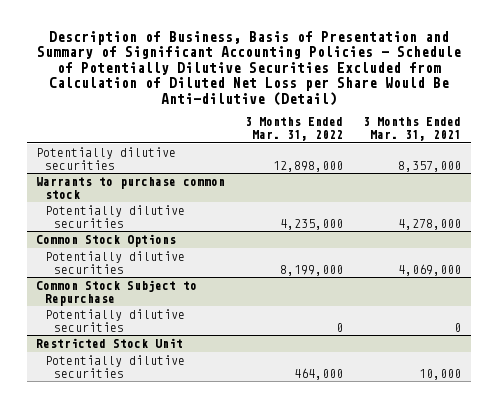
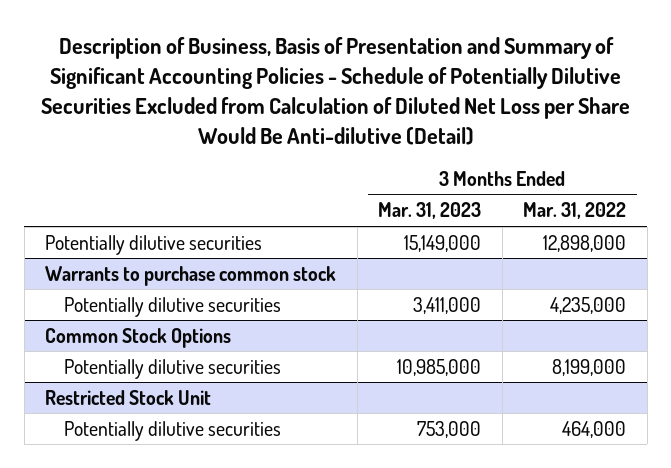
- | 3 Months Ended Mar. 31, 2022 | 3 Months Ended Mar. 31, 2021
+ | 3 Months Ended Mar. 31, 2023 | 3 Months Ended Mar. 31, 2022
- Common Stock Subject to Repurchase
- Potentially dilutive securities | 0 | 0

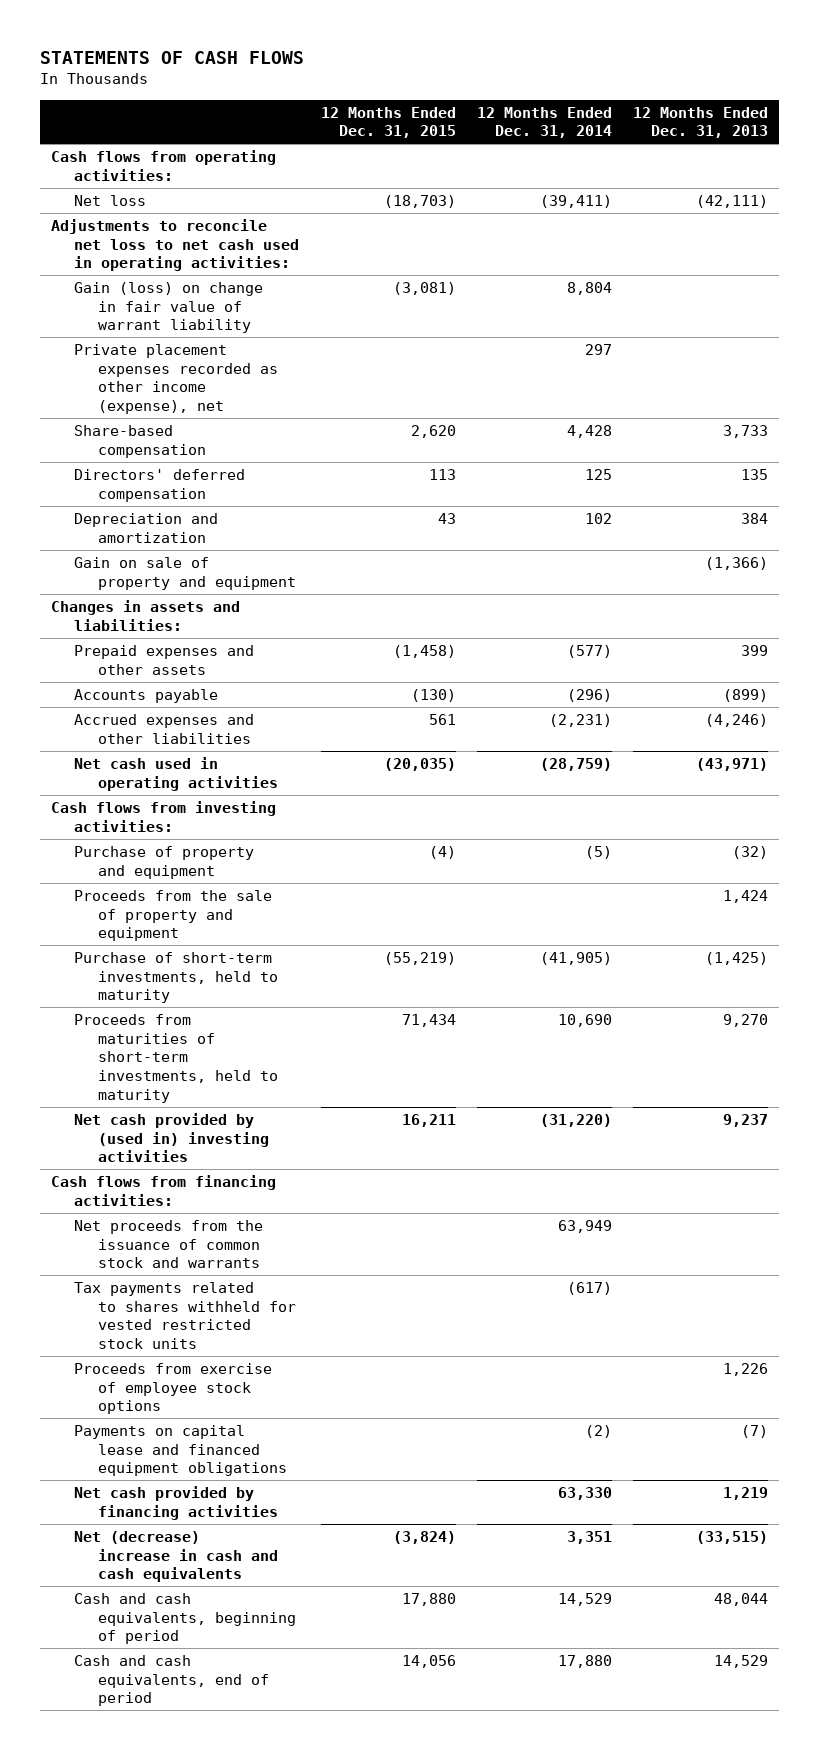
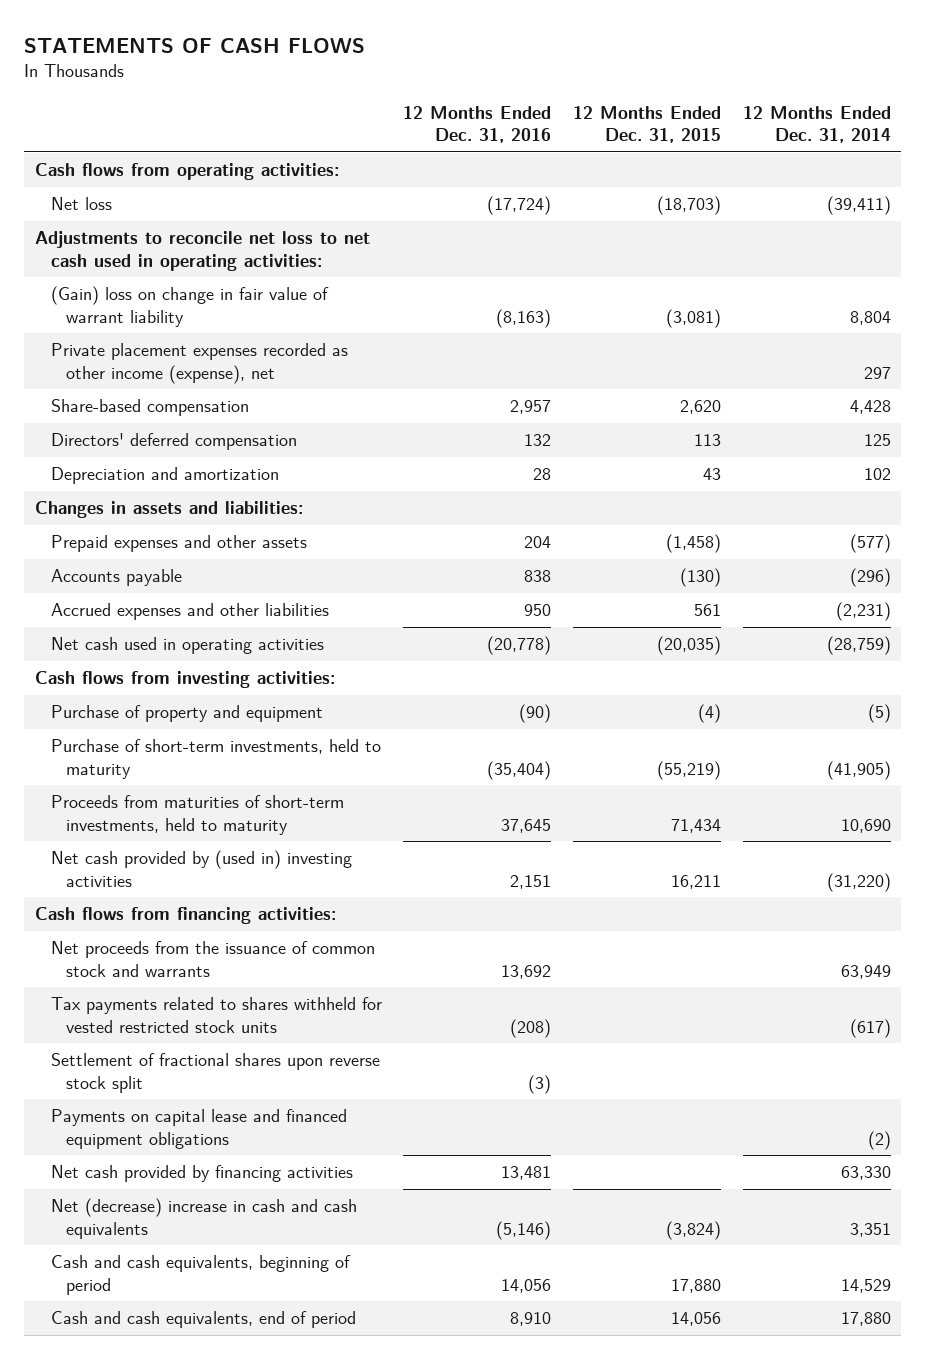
- | 12 Months Ended Dec. 31, 2015 | 12 Months Ended Dec. 31, 2014 | 12 Months Ended Dec. 31, 2013
+ | 12 Months Ended Dec. 31, 2016 | 12 Months Ended Dec. 31, 2015 | 12 Months Ended Dec. 31, 2014
- Gain (loss) on change in fair value of warrant liability | (3,081) | 8,804 |
+ (Gain) loss on change in fair value of warrant liability | (8,163) | (3,081) | 8,804
- Gain on sale of property and equipment | | | (1,366)
- Proceeds from the sale of property and equipment | | | 1,424
- Proceeds from exercise of employee stock options | | | 1,226
+ Settlement of fractional shares upon reverse stock split | (3) | |

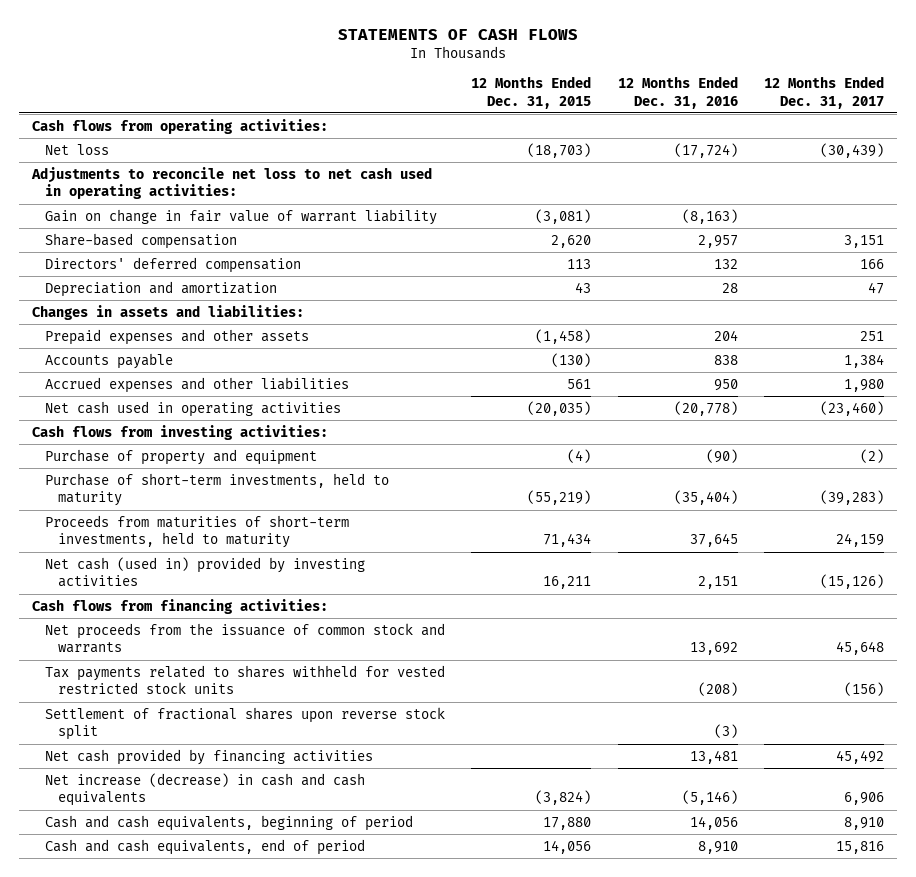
- | 12 Months Ended Dec. 31, 2016 | 12 Months Ended Dec. 31, 2015 | 12 Months Ended Dec. 31, 2014
+ | 12 Months Ended Dec. 31, 2015 | 12 Months Ended Dec. 31, 2016 | 12 Months Ended Dec. 31, 2017
- (Gain) loss on change in fair value of warrant liability | (8,163) | (3,081) | 8,804
- Private placement expenses recorded as other income (expense), net | | | 297
+ Gain on change in fair value of warrant liability | (3,081) | (8,163) |
- Net cash provided by (used in) investing activities | 2,151 | 16,211 | (31,220)
+ Net cash (used in) provided by investing activities | 16,211 | 2,151 | (15,126)
- Payments on capital lease and financed equipment obligations | | | (2)
- Net (decrease) increase in cash and cash equivalents | (5,146) | (3,824) | 3,351
+ Net increase (decrease) in cash and cash equivalents | (3,824) | (5,146) | 6,906

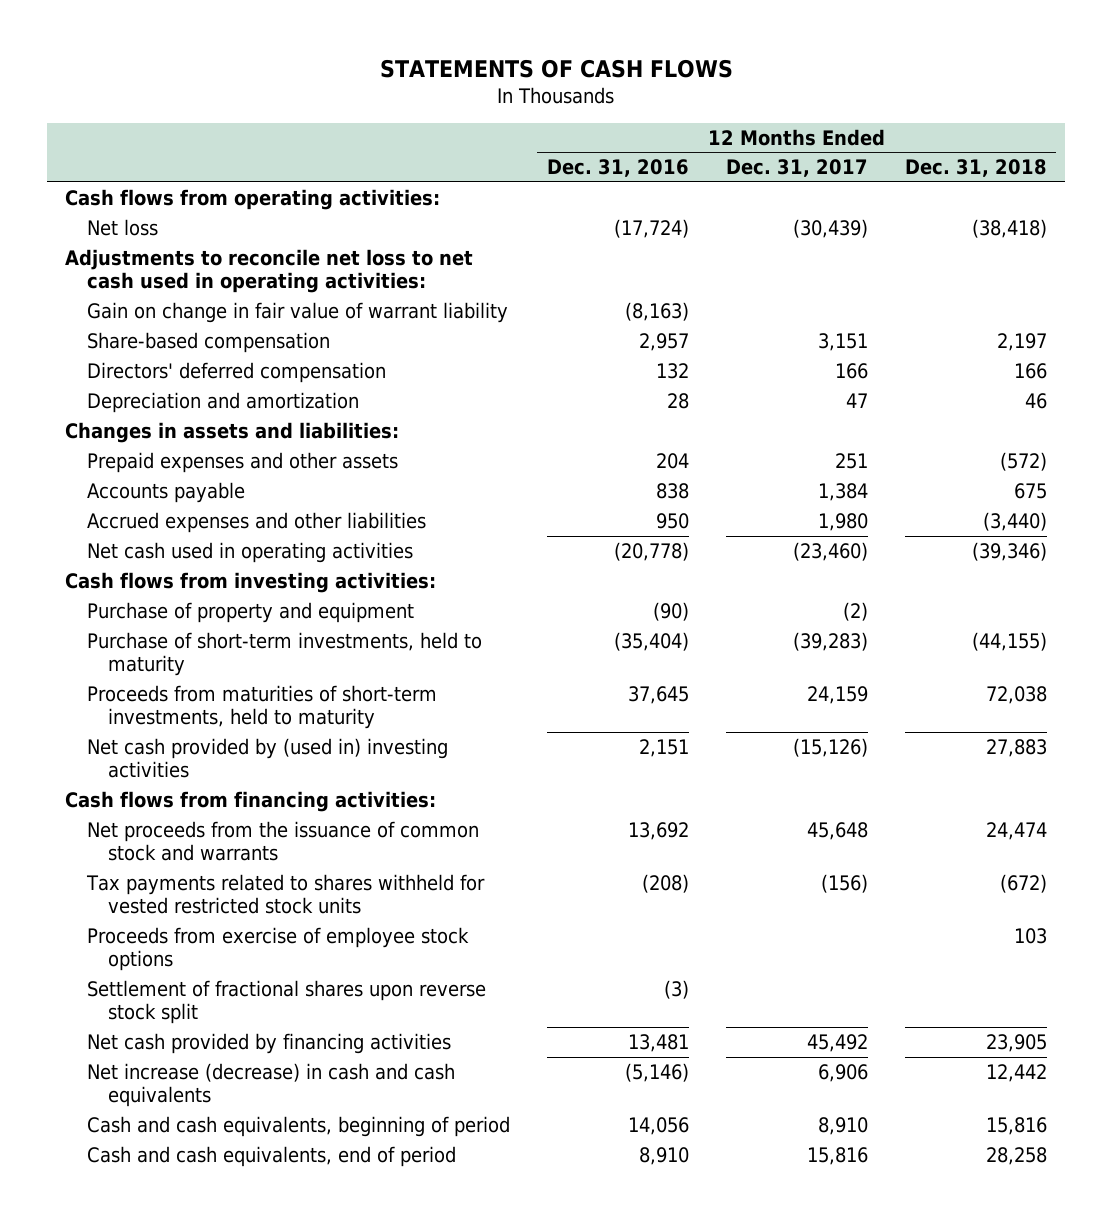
- | 12 Months Ended Dec. 31, 2015 | 12 Months Ended Dec. 31, 2016 | 12 Months Ended Dec. 31, 2017
+ | 12 Months Ended Dec. 31, 2016 | 12 Months Ended Dec. 31, 2017 | 12 Months Ended Dec. 31, 2018
- Net cash (used in) provided by investing activities | 16,211 | 2,151 | (15,126)
+ Net cash provided by (used in) investing activities | 2,151 | (15,126) | 27,883
+ Proceeds from exercise of employee stock options | | | 103

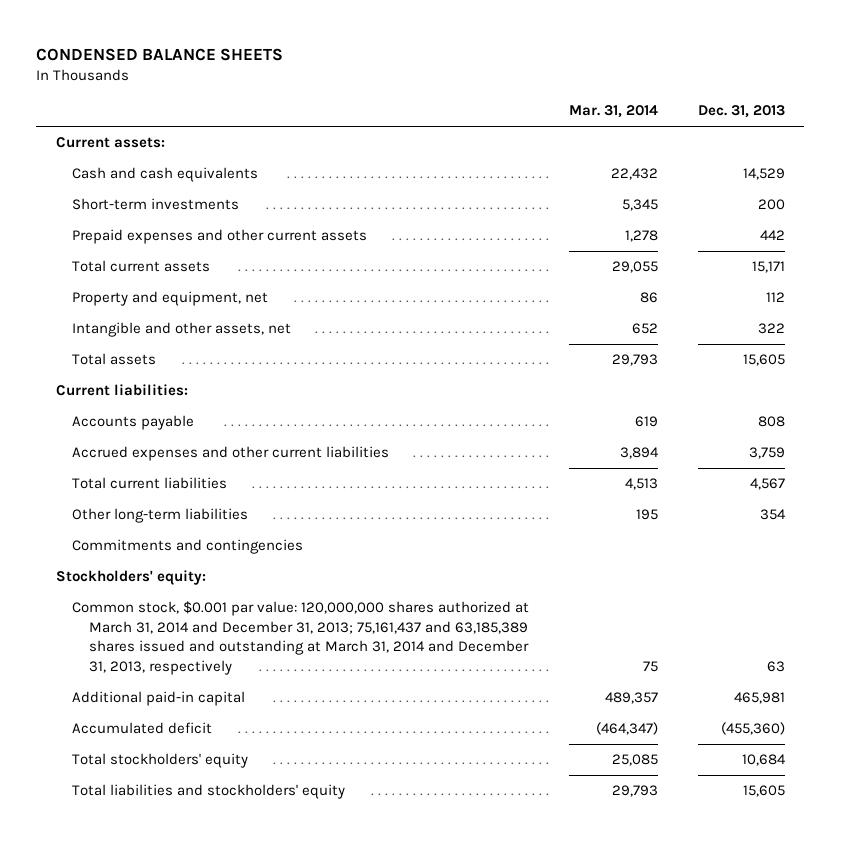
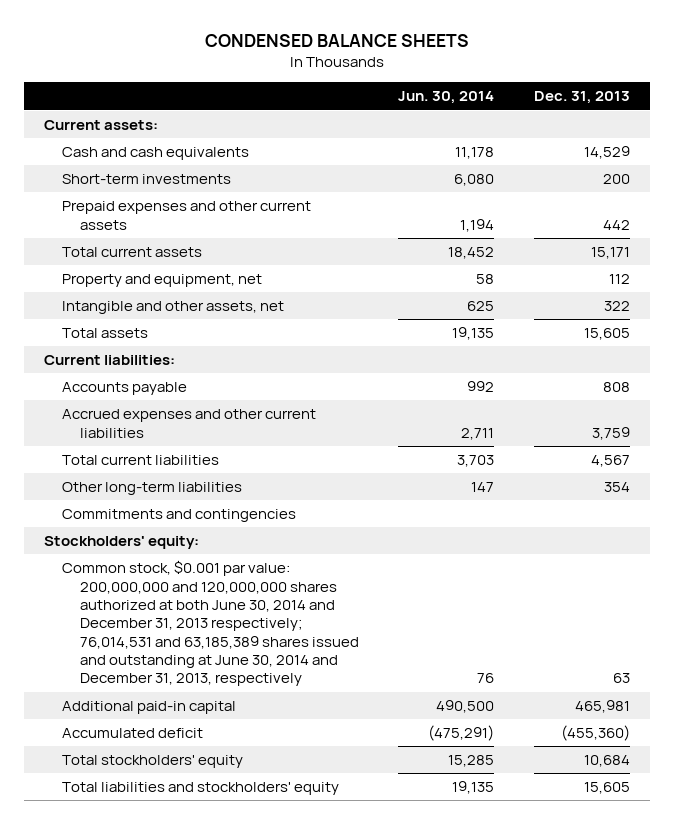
- | Mar. 31, 2014 | Dec. 31, 2013
+ | Jun. 30, 2014 | Dec. 31, 2013
- Common stock, $0.001 par value: 120,000,000 shares authorized at March 31, 2014 and December 31, 2013; 75,161,437 and 63,185,389 shares issued and outstanding at March 31, 2014 and December 31, 2013, respectively | 75 | 63
+ Common stock, $0.001 par value: 200,000,000 and 120,000,000 shares authorized at both June 30, 2014 and December 31, 2013 respectively; 76,014,531 and 63,185,389 shares issued and outstanding at June 30, 2014 and December 31, 2013, respectively | 76 | 63

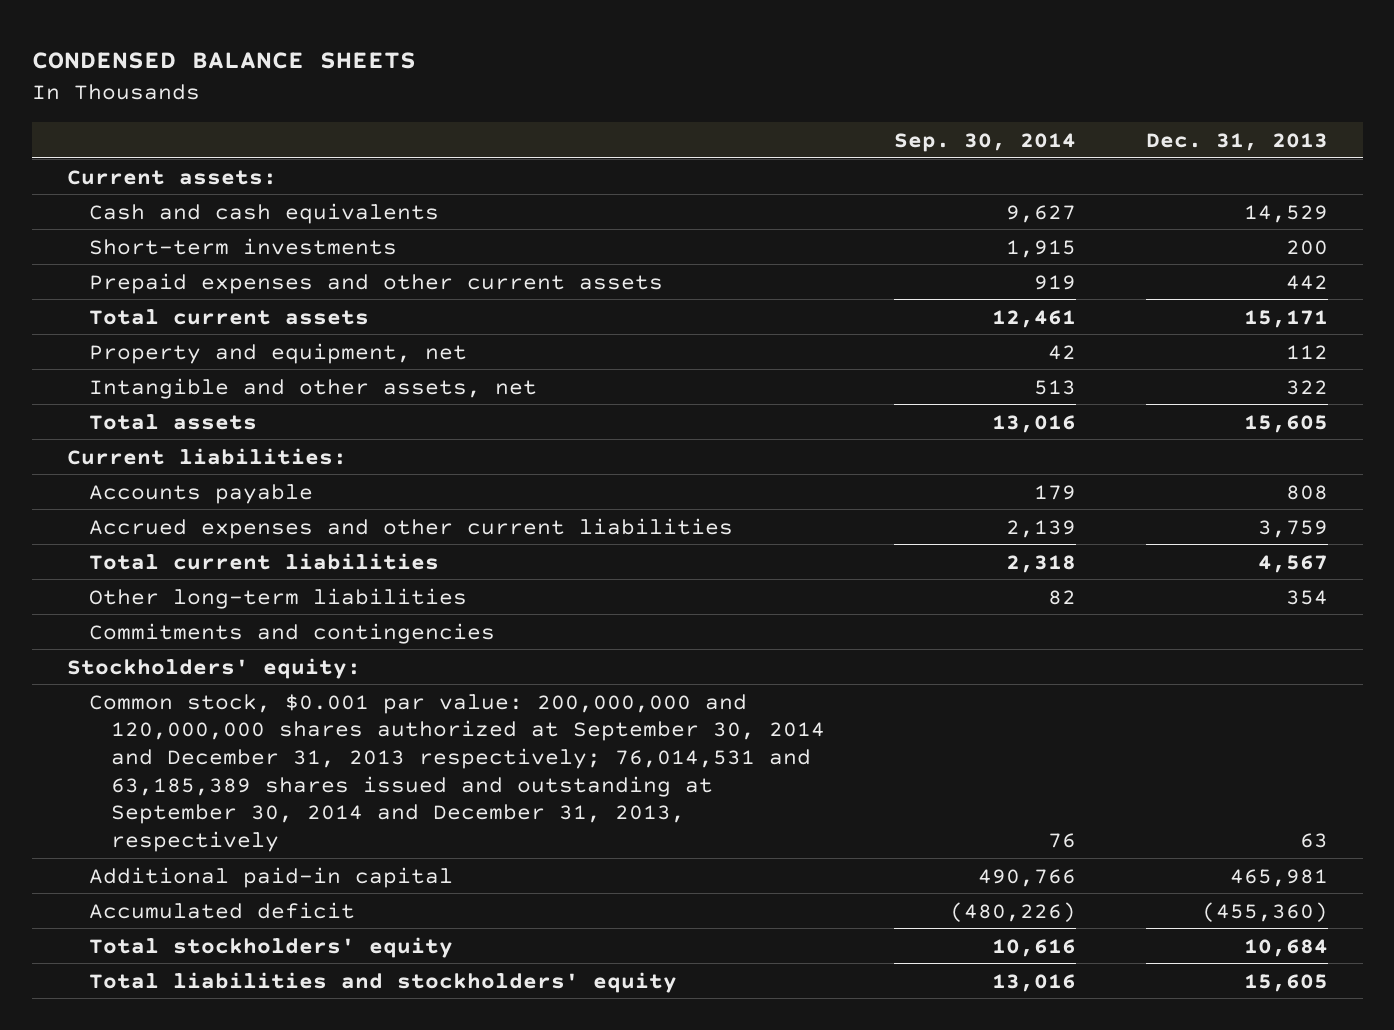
- | Jun. 30, 2014 | Dec. 31, 2013
+ | Sep. 30, 2014 | Dec. 31, 2013
- Common stock, $0.001 par value: 200,000,000 and 120,000,000 shares authorized at both June 30, 2014 and December 31, 2013 respectively; 76,014,531 and 63,185,389 shares issued and outstanding at June 30, 2014 and December 31, 2013, respectively | 76 | 63
+ Common stock, $0.001 par value: 200,000,000 and 120,000,000 shares authorized at September 30, 2014 and December 31, 2013 respectively; 76,014,531 and 63,185,389 shares issued and outstanding at September 30, 2014 and December 31, 2013, respectively | 76 | 63

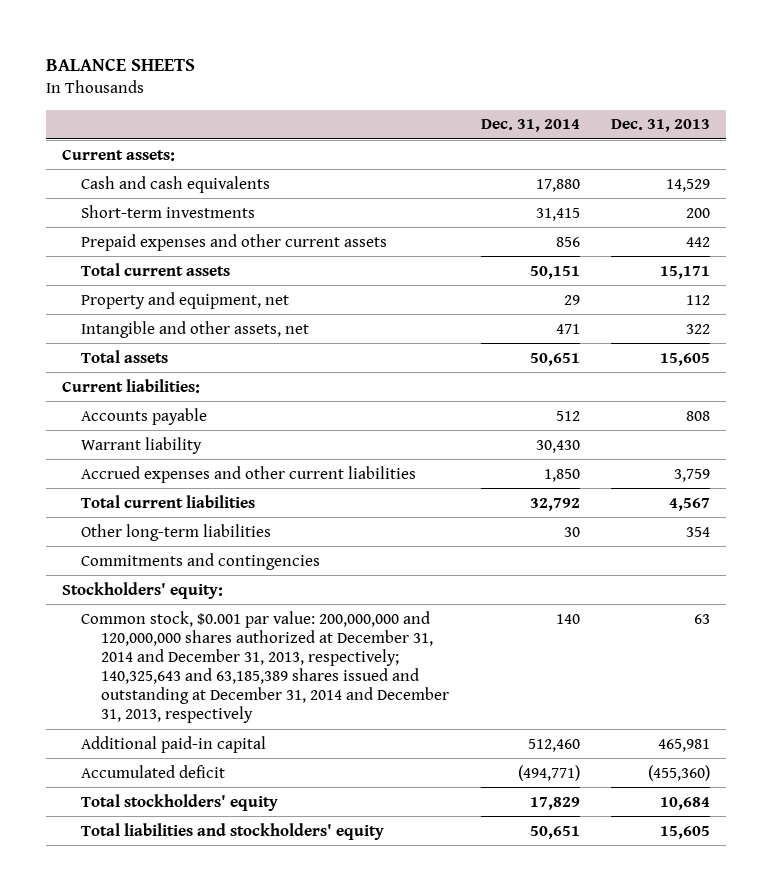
- CONDENSED BALANCE SHEETS
+ BALANCE SHEETS
- | Sep. 30, 2014 | Dec. 31, 2013
+ | Dec. 31, 2014 | Dec. 31, 2013
+ Warrant liability | 30,430 |
- Common stock, $0.001 par value: 200,000,000 and 120,000,000 shares authorized at September 30, 2014 and December 31, 2013 respectively; 76,014,531 and 63,185,389 shares issued and outstanding at September 30, 2014 and December 31, 2013, respectively | 76 | 63
+ Common stock, $0.001 par value: 200,000,000 and 120,000,000 shares authorized at December 31, 2014 and December 31, 2013, respectively; 140,325,643 and 63,185,389 shares issued and outstanding at December 31, 2014 and December 31, 2013, respectively | 140 | 63

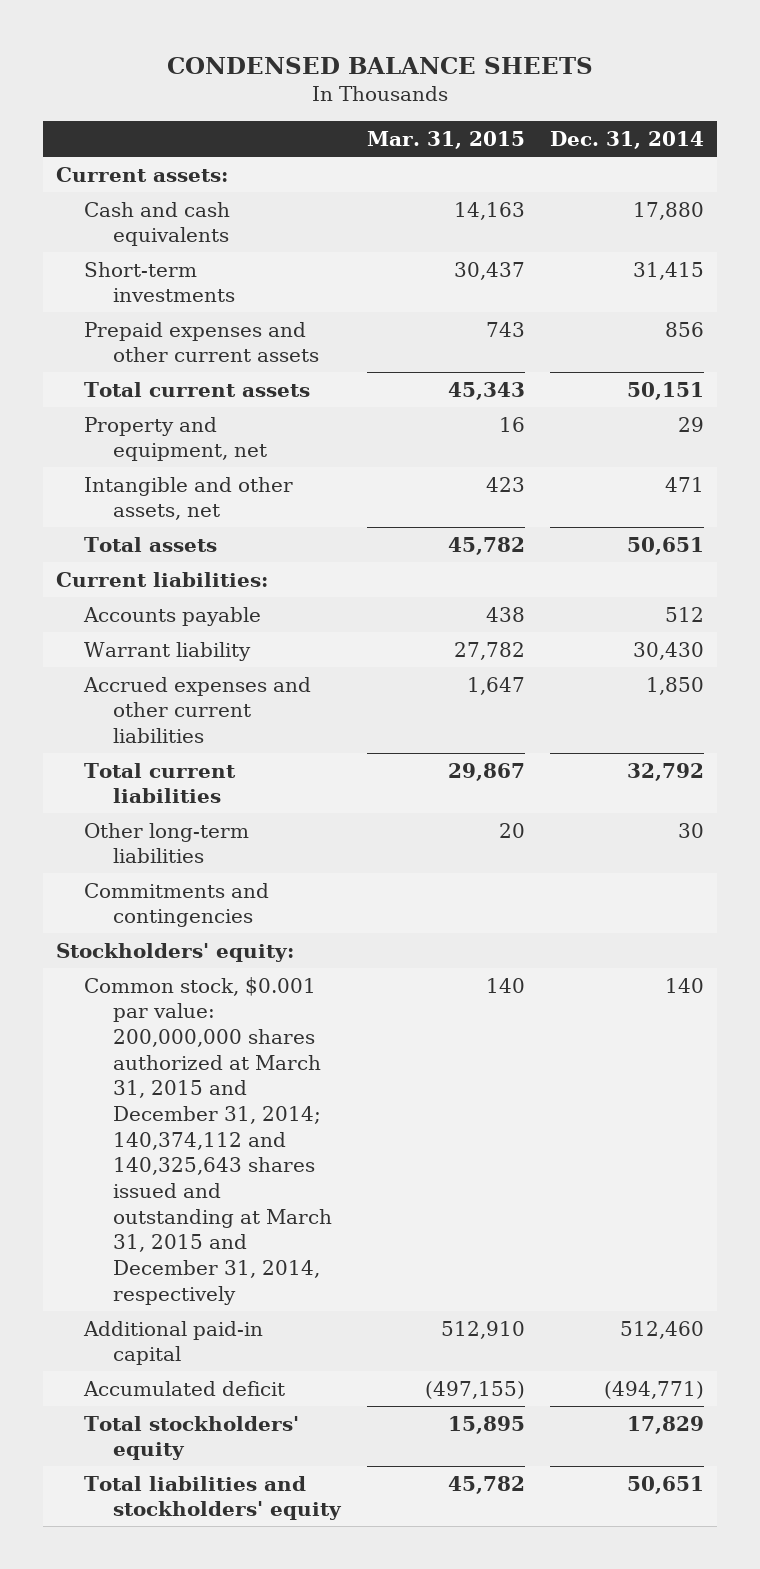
- BALANCE SHEETS
+ CONDENSED BALANCE SHEETS
- | Dec. 31, 2014 | Dec. 31, 2013
+ | Mar. 31, 2015 | Dec. 31, 2014
- Common stock, $0.001 par value: 200,000,000 and 120,000,000 shares authorized at December 31, 2014 and December 31, 2013, respectively; 140,325,643 and 63,185,389 shares issued and outstanding at December 31, 2014 and December 31, 2013, respectively | 140 | 63
+ Common stock, $0.001 par value: 200,000,000 shares authorized at March 31, 2015 and December 31, 2014; 140,374,112 and 140,325,643 shares issued and outstanding at March 31, 2015 and December 31, 2014, respectively | 140 | 140

